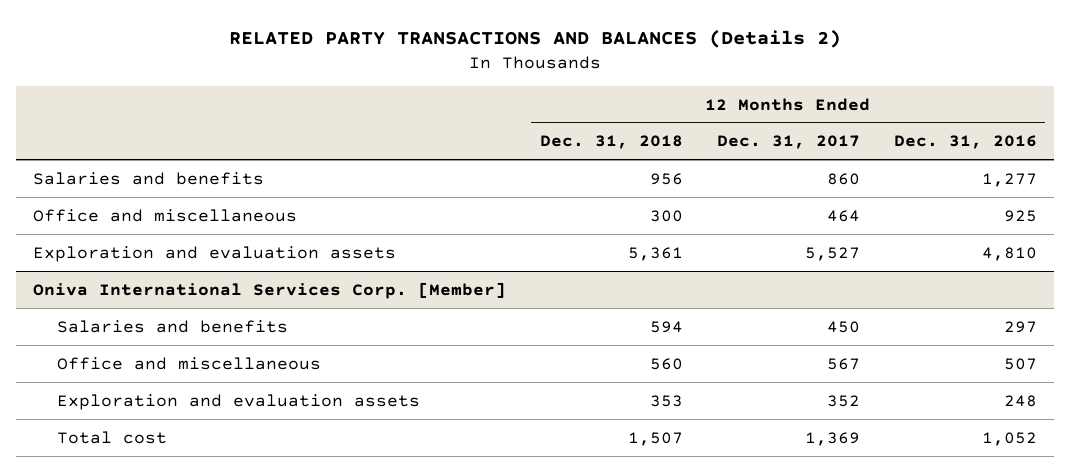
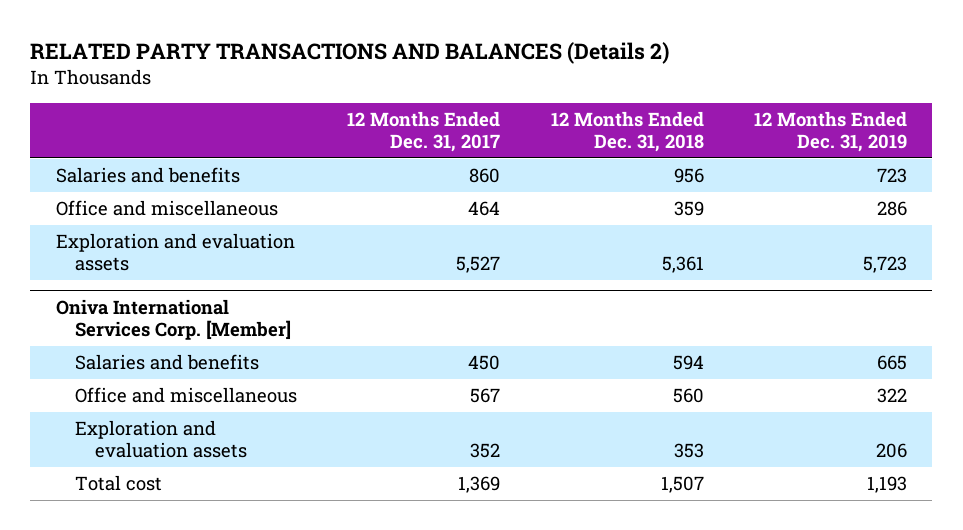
- | 12 Months Ended Dec. 31, 2018 | 12 Months Ended Dec. 31, 2017 | 12 Months Ended Dec. 31, 2016
+ | 12 Months Ended Dec. 31, 2017 | 12 Months Ended Dec. 31, 2018 | 12 Months Ended Dec. 31, 2019
- Office and miscellaneous | 300 | 464 | 925
+ Office and miscellaneous | 464 | 359 | 286

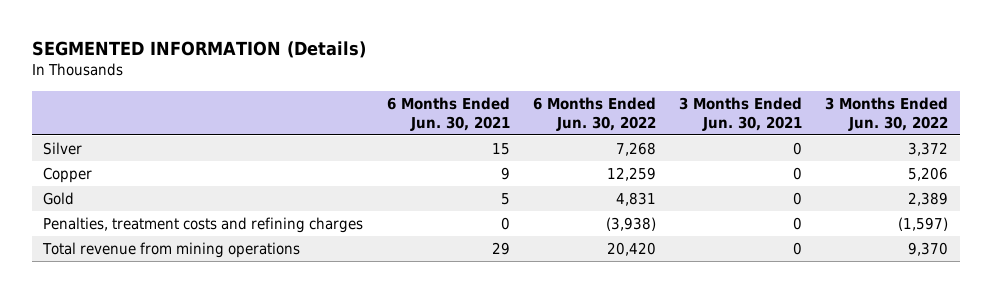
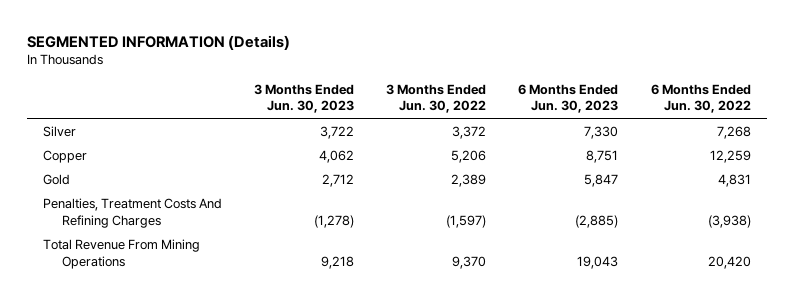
- | 6 Months Ended Jun. 30, 2021 | 6 Months Ended Jun. 30, 2022 | 3 Months Ended Jun. 30, 2021 | 3 Months Ended Jun. 30, 2022
+ | 3 Months Ended Jun. 30, 2023 | 3 Months Ended Jun. 30, 2022 | 6 Months Ended Jun. 30, 2023 | 6 Months Ended Jun. 30, 2022
- Penalties, treatment costs and refining charges | 0 | (3,938) | 0 | (1,597)
- Total revenue from mining operations | 29 | 20,420 | 0 | 9,370
+ Penalties, Treatment Costs And Refining Charges | (1,278) | (1,597) | (2,885) | (3,938)
+ Total Revenue From Mining Operations | 9,218 | 9,370 | 19,043 | 20,420

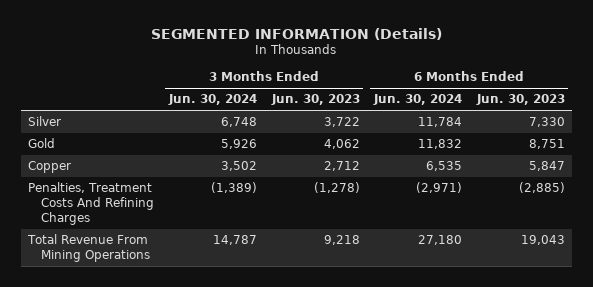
- | 3 Months Ended Jun. 30, 2023 | 3 Months Ended Jun. 30, 2022 | 6 Months Ended Jun. 30, 2023 | 6 Months Ended Jun. 30, 2022
+ | 3 Months Ended Jun. 30, 2024 | 3 Months Ended Jun. 30, 2023 | 6 Months Ended Jun. 30, 2024 | 6 Months Ended Jun. 30, 2023
- Copper | 4,062 | 5,206 | 8,751 | 12,259
- Gold | 2,712 | 2,389 | 5,847 | 4,831
+ Gold | 5,926 | 4,062 | 11,832 | 8,751
+ Copper | 3,502 | 2,712 | 6,535 | 5,847

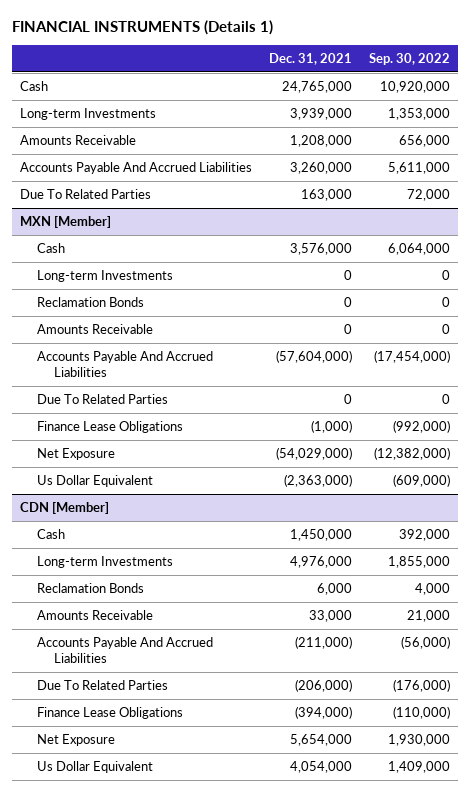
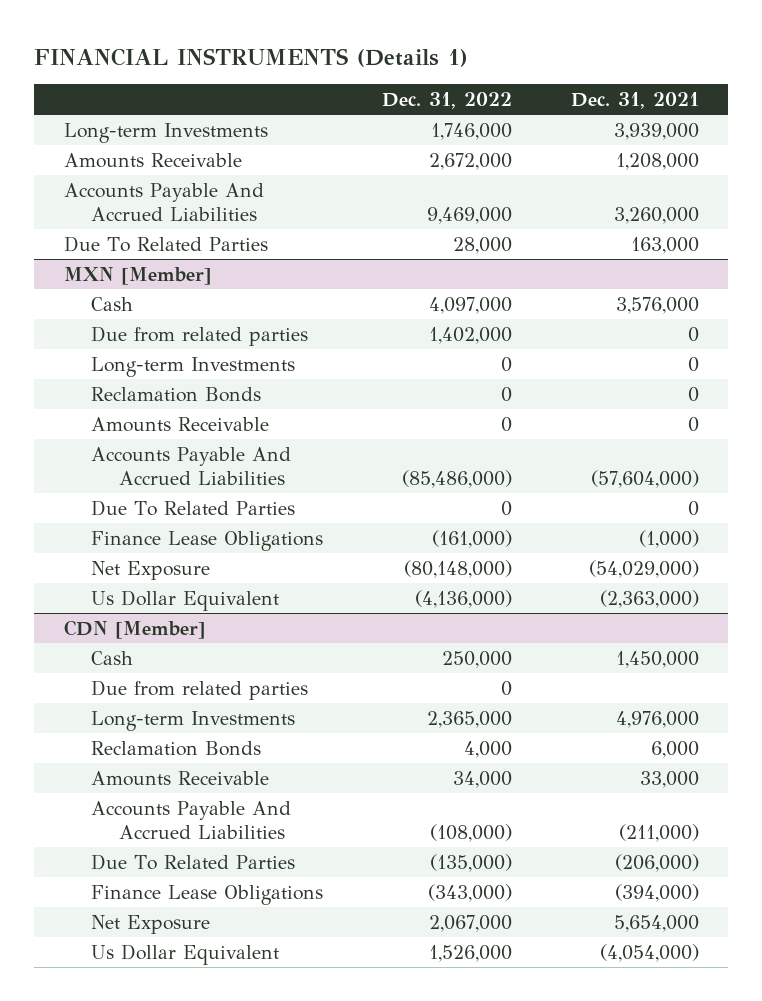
- | Dec. 31, 2021 | Sep. 30, 2022
+ | Dec. 31, 2022 | Dec. 31, 2021
- Cash | 24,765,000 | 10,920,000
@ MXN [Member]
+ Due from related parties | 1,402,000 | 0
@ CDN [Member]
+ Due from related parties | 0 |
- Us Dollar Equivalent | 4,054,000 | 1,409,000
+ Us Dollar Equivalent | 1,526,000 | (4,054,000)

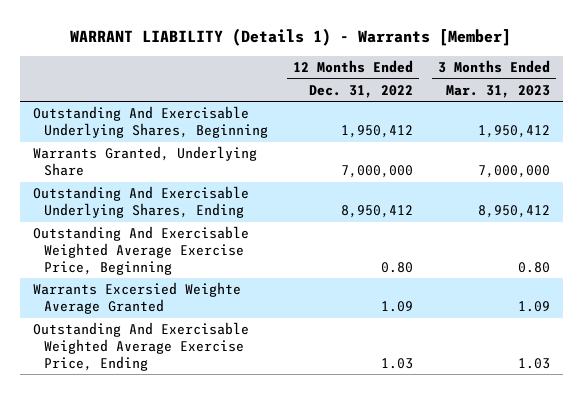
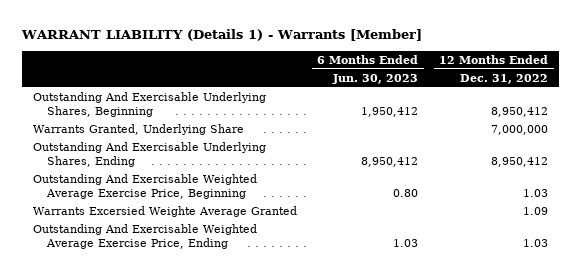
- | 12 Months Ended Dec. 31, 2022 | 3 Months Ended Mar. 31, 2023
+ | 6 Months Ended Jun. 30, 2023 | 12 Months Ended Dec. 31, 2022
- Outstanding And Exercisable Underlying Shares, Beginning | 1,950,412 | 1,950,412
+ Outstanding And Exercisable Underlying Shares, Beginning | 1,950,412 | 8,950,412
- Outstanding And Exercisable Weighted Average Exercise Price, Beginning | 0.80 | 0.80
+ Outstanding And Exercisable Weighted Average Exercise Price, Beginning | 0.80 | 1.03

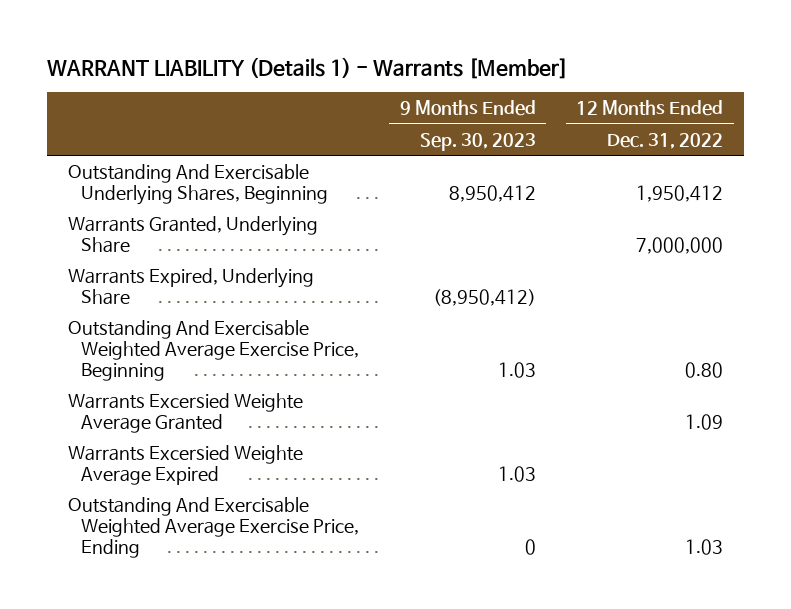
- | 6 Months Ended Jun. 30, 2023 | 12 Months Ended Dec. 31, 2022
+ | 9 Months Ended Sep. 30, 2023 | 12 Months Ended Dec. 31, 2022
- Outstanding And Exercisable Underlying Shares, Beginning | 1,950,412 | 8,950,412
+ Outstanding And Exercisable Underlying Shares, Beginning | 8,950,412 | 1,950,412
- Outstanding And Exercisable Underlying Shares, Ending | 8,950,412 | 8,950,412
- Outstanding And Exercisable Weighted Average Exercise Price, Beginning | 0.80 | 1.03
+ Warrants Expired, Underlying Share | (8,950,412) |
+ Outstanding And Exercisable Weighted Average Exercise Price, Beginning | 1.03 | 0.80
+ Warrants Excersied Weighte Average Expired | 1.03 |

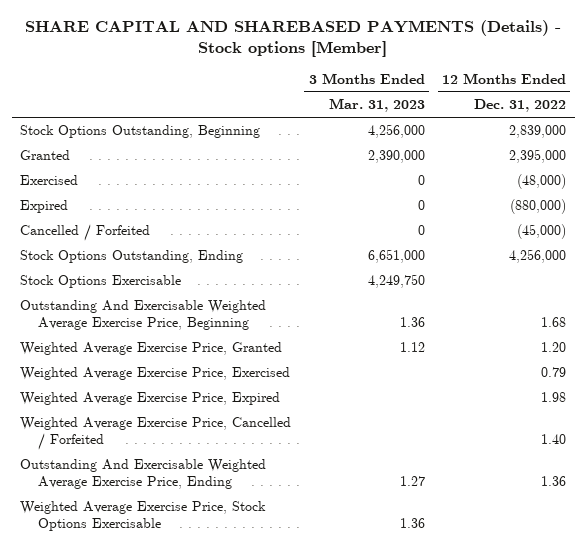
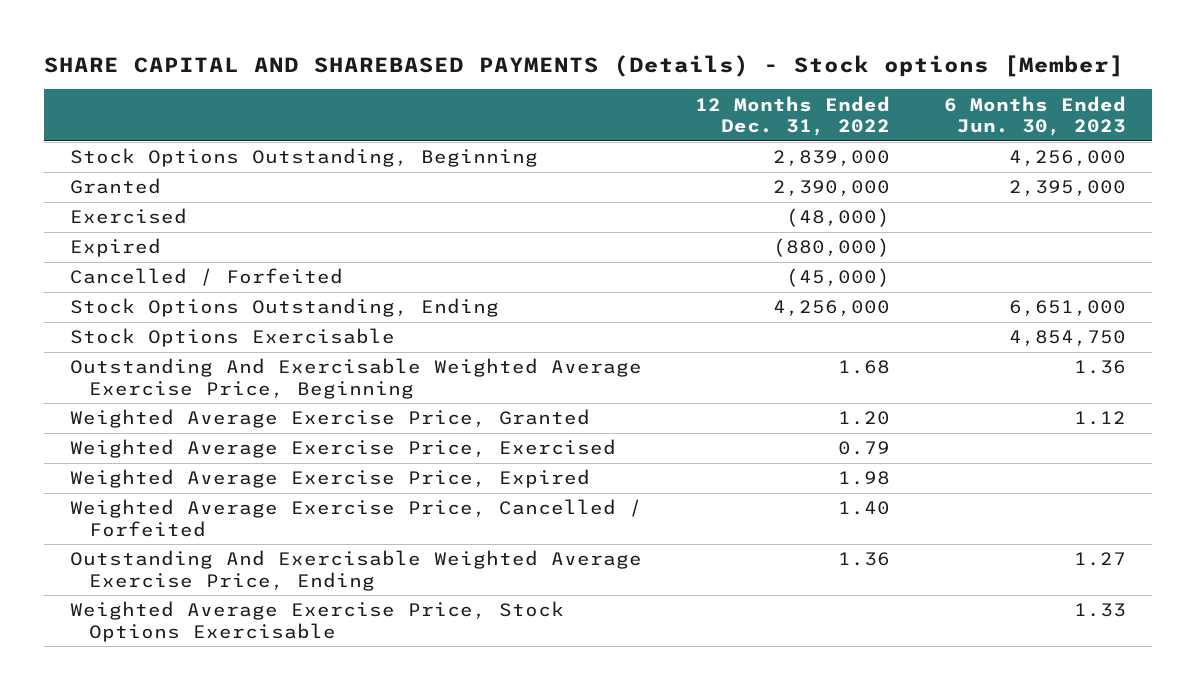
- | 3 Months Ended Mar. 31, 2023 | 12 Months Ended Dec. 31, 2022
+ | 12 Months Ended Dec. 31, 2022 | 6 Months Ended Jun. 30, 2023
- Granted | 2,390,000 | 2,395,000
+ Granted | 2,390,000 | 2,395,000

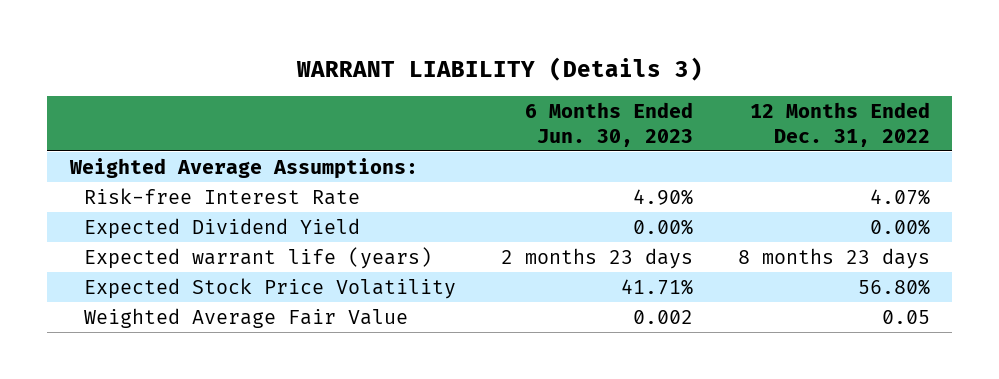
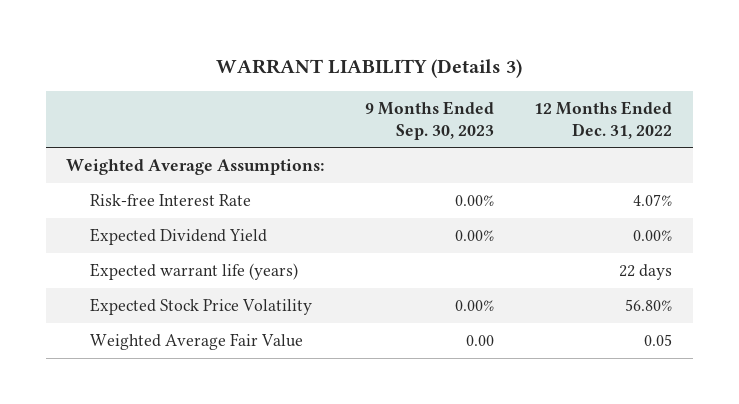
- | 6 Months Ended Jun. 30, 2023 | 12 Months Ended Dec. 31, 2022
+ | 9 Months Ended Sep. 30, 2023 | 12 Months Ended Dec. 31, 2022
- Expected warrant life (years) | 2 months 23 days | 8 months 23 days
+ Expected warrant life (years) | | 22 days

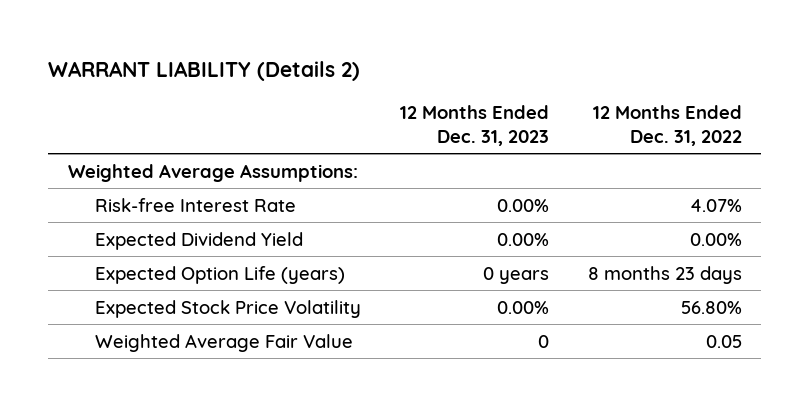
- WARRANT LIABILITY (Details 3)
+ WARRANT LIABILITY (Details 2)
- | 9 Months Ended Sep. 30, 2023 | 12 Months Ended Dec. 31, 2022
+ | 12 Months Ended Dec. 31, 2023 | 12 Months Ended Dec. 31, 2022
- Expected warrant life (years) | | 22 days
+ Expected Option Life (years) | 0 years | 8 months 23 days

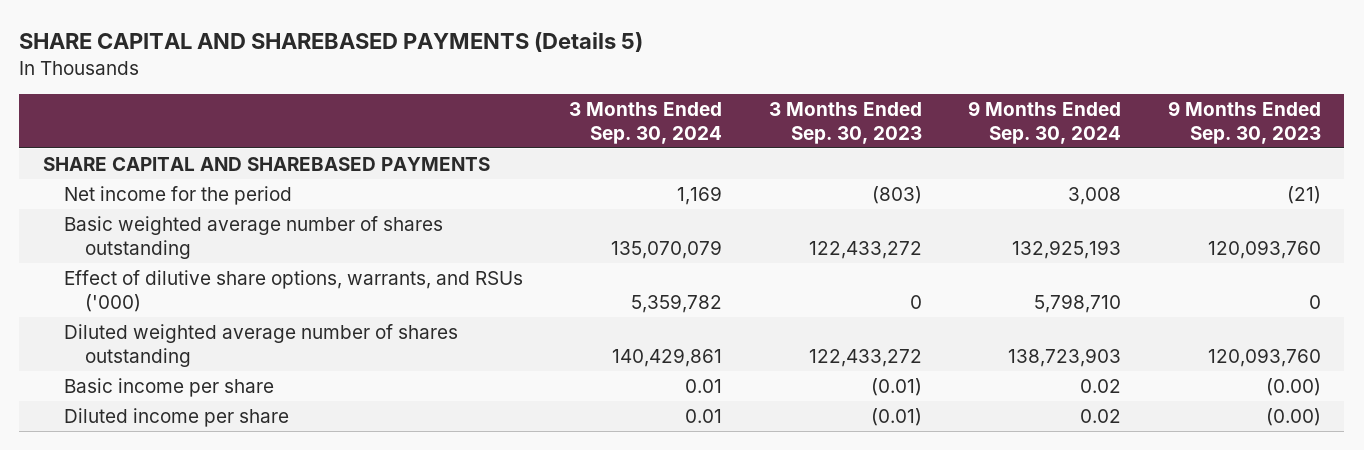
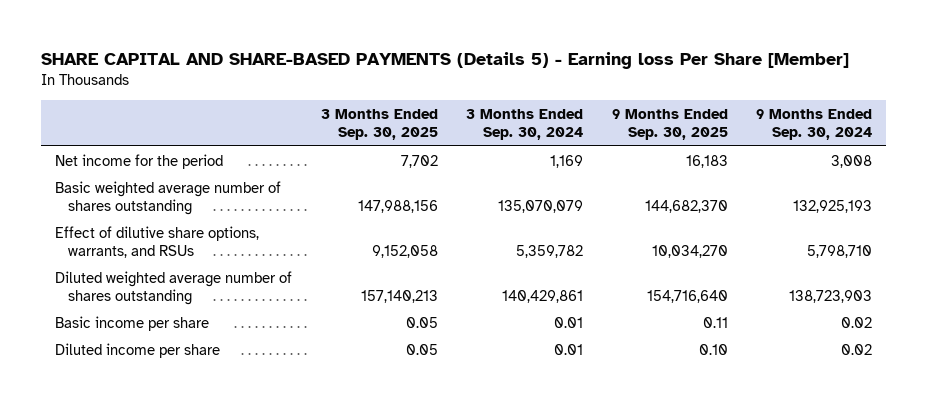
- SHARE CAPITAL AND SHAREBASED PAYMENTS (Details 5)
+ SHARE CAPITAL AND SHARE-BASED PAYMENTS (Details 5) - Earning loss Per Share [Member]
- | 3 Months Ended Sep. 30, 2024 | 3 Months Ended Sep. 30, 2023 | 9 Months Ended Sep. 30, 2024 | 9 Months Ended Sep. 30, 2023
+ | 3 Months Ended Sep. 30, 2025 | 3 Months Ended Sep. 30, 2024 | 9 Months Ended Sep. 30, 2025 | 9 Months Ended Sep. 30, 2024
- SHARE CAPITAL AND SHAREBASED PAYMENTS
- Effect of dilutive share options, warrants, and RSUs ('000) | 5,359,782 | 0 | 5,798,710 | 0
+ Effect of dilutive share options, warrants, and RSUs | 9,152,058 | 5,359,782 | 10,034,270 | 5,798,710

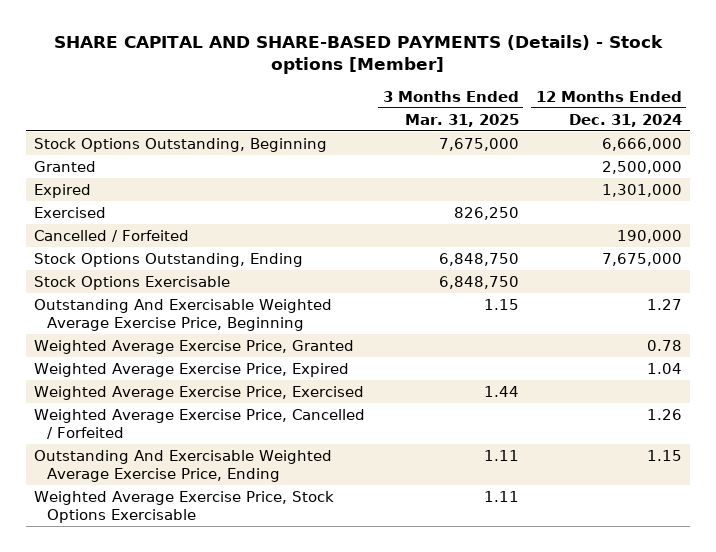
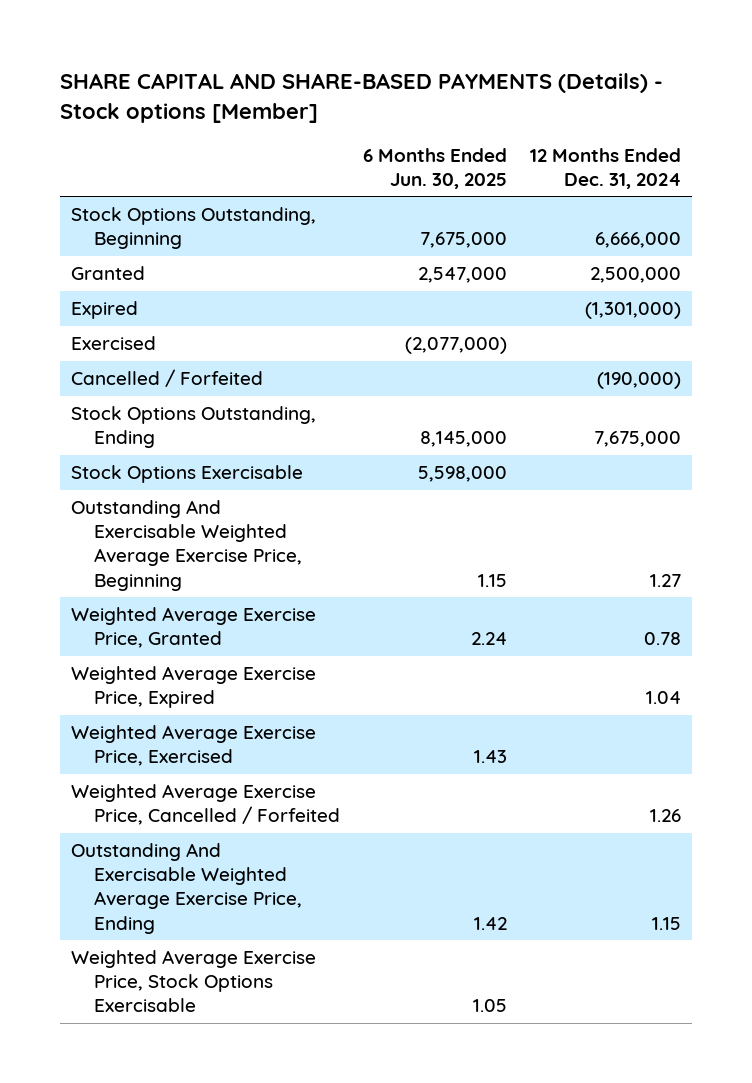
- | 3 Months Ended Mar. 31, 2025 | 12 Months Ended Dec. 31, 2024
+ | 6 Months Ended Jun. 30, 2025 | 12 Months Ended Dec. 31, 2024
- Expired | | 1,301,000
+ Expired | | (1,301,000)
- Cancelled / Forfeited | | 190,000
+ Cancelled / Forfeited | | (190,000)

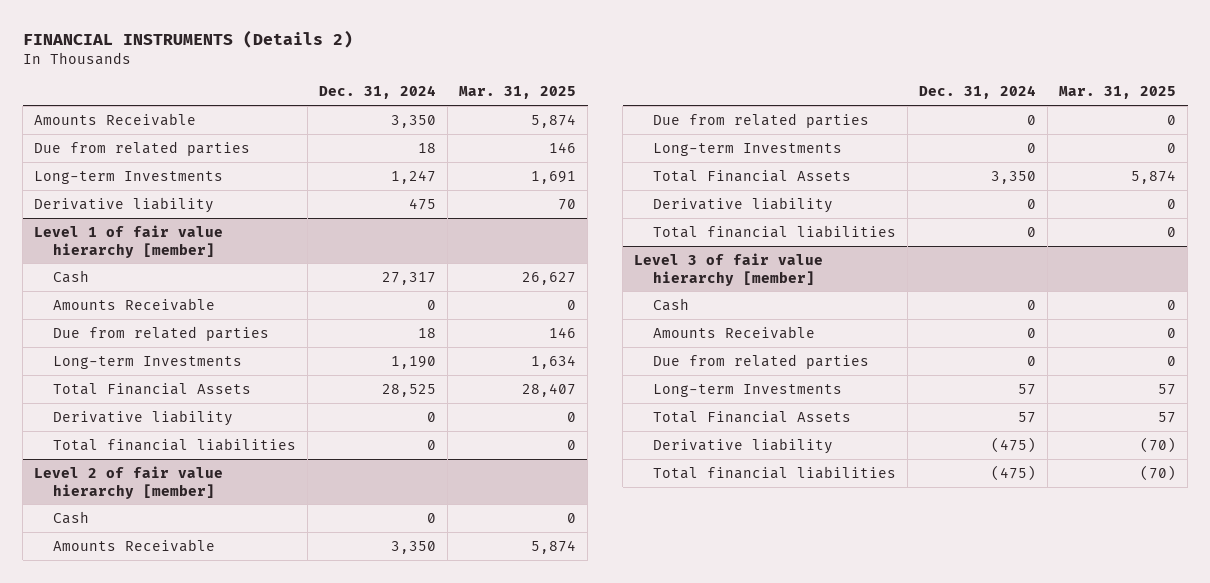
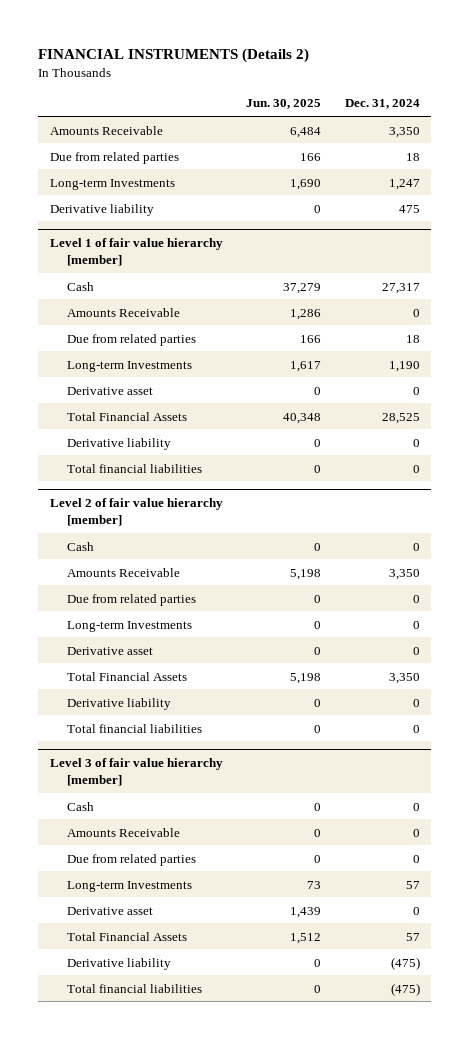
- | Dec. 31, 2024 | Mar. 31, 2025
+ | Jun. 30, 2025 | Dec. 31, 2024
@ Level 1 of fair value hierarchy [member]
+ Derivative asset | 0 | 0
@ Level 2 of fair value hierarchy [member]
+ Derivative asset | 0 | 0
@ Level 3 of fair value hierarchy [member]
+ Derivative asset | 1,439 | 0

